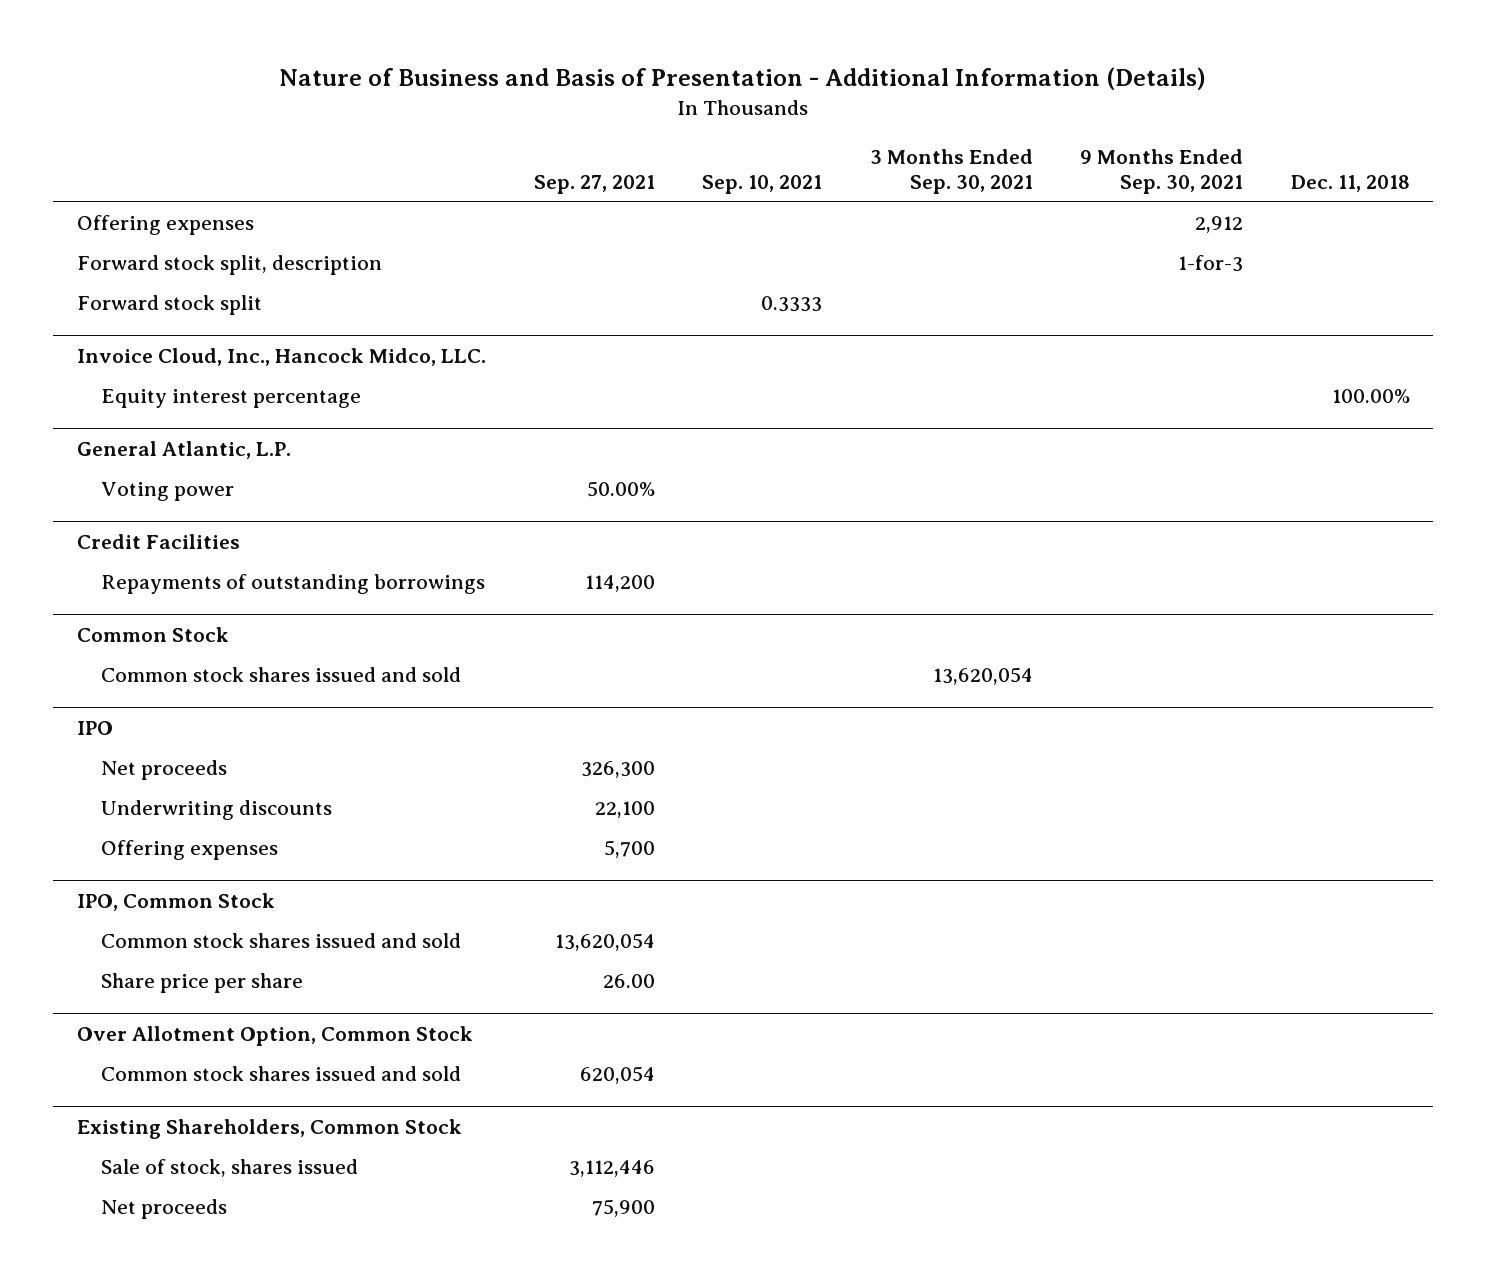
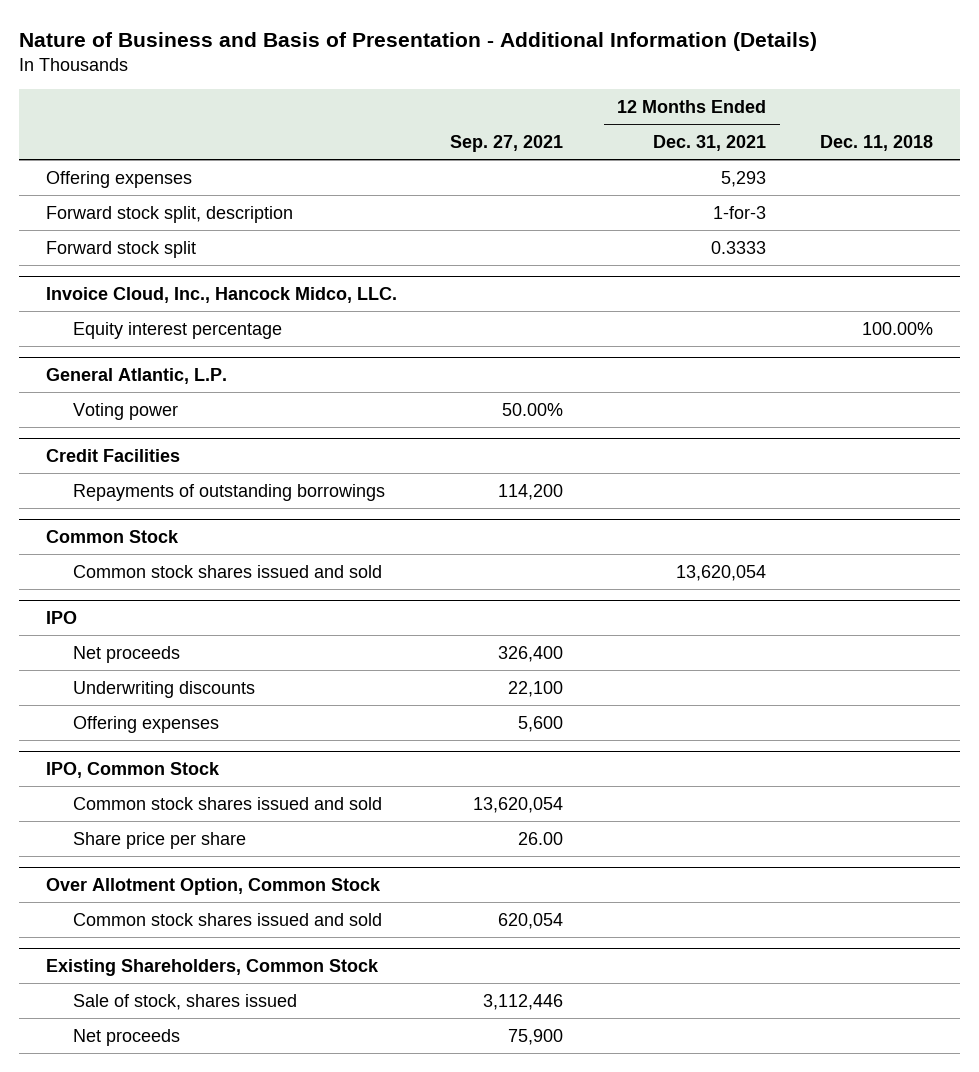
- | Sep. 27, 2021 | Sep. 10, 2021 | 3 Months Ended Sep. 30, 2021 | 9 Months Ended Sep. 30, 2021 | Dec. 11, 2018
+ | Sep. 27, 2021 | 12 Months Ended Dec. 31, 2021 | Dec. 11, 2018
@ IPO
- Net proceeds | 326,300 | | | |
+ Net proceeds | 326,400 | |
- Offering expenses | 5,700 | | | |
+ Offering expenses | 5,600 | |

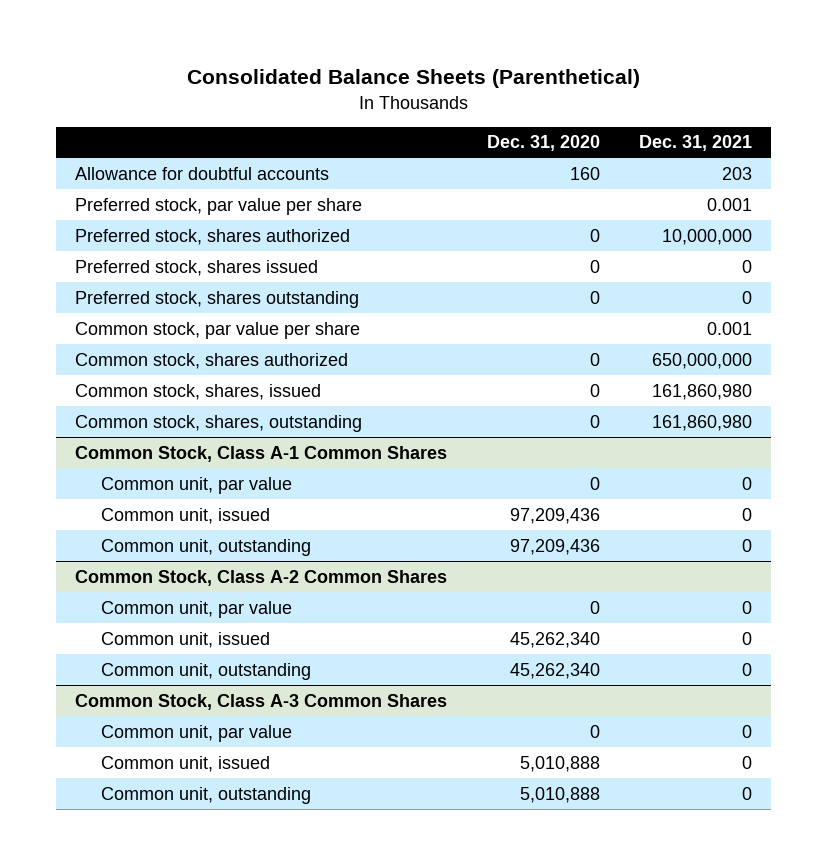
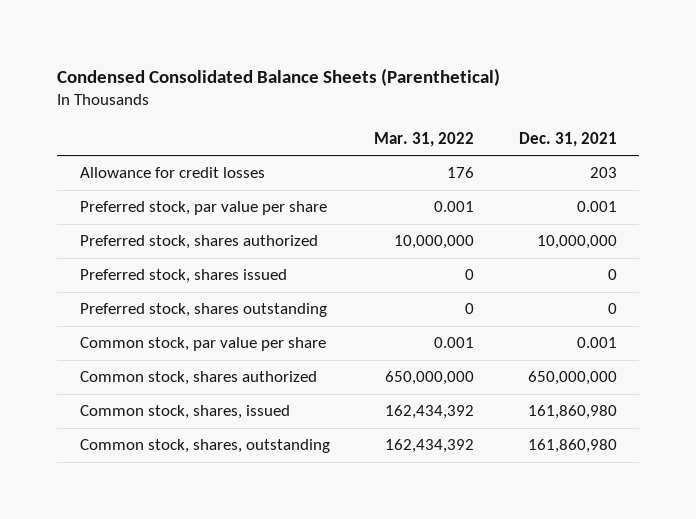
- Consolidated Balance Sheets (Parenthetical)
+ Condensed Consolidated Balance Sheets (Parenthetical)
- | Dec. 31, 2020 | Dec. 31, 2021
+ | Mar. 31, 2022 | Dec. 31, 2021
- Allowance for doubtful accounts | 160 | 203
+ Allowance for credit losses | 176 | 203
- Common Stock, Class A-1 Common Shares
- Common unit, par value | 0 | 0
- Common unit, issued | 97,209,436 | 0
- Common unit, outstanding | 97,209,436 | 0
- Common Stock, Class A-2 Common Shares
- Common unit, par value | 0 | 0
- Common unit, issued | 45,262,340 | 0
- Common unit, outstanding | 45,262,340 | 0
- Common Stock, Class A-3 Common Shares
- Common unit, par value | 0 | 0
- Common unit, issued | 5,010,888 | 0
- Common unit, outstanding | 5,010,888 | 0

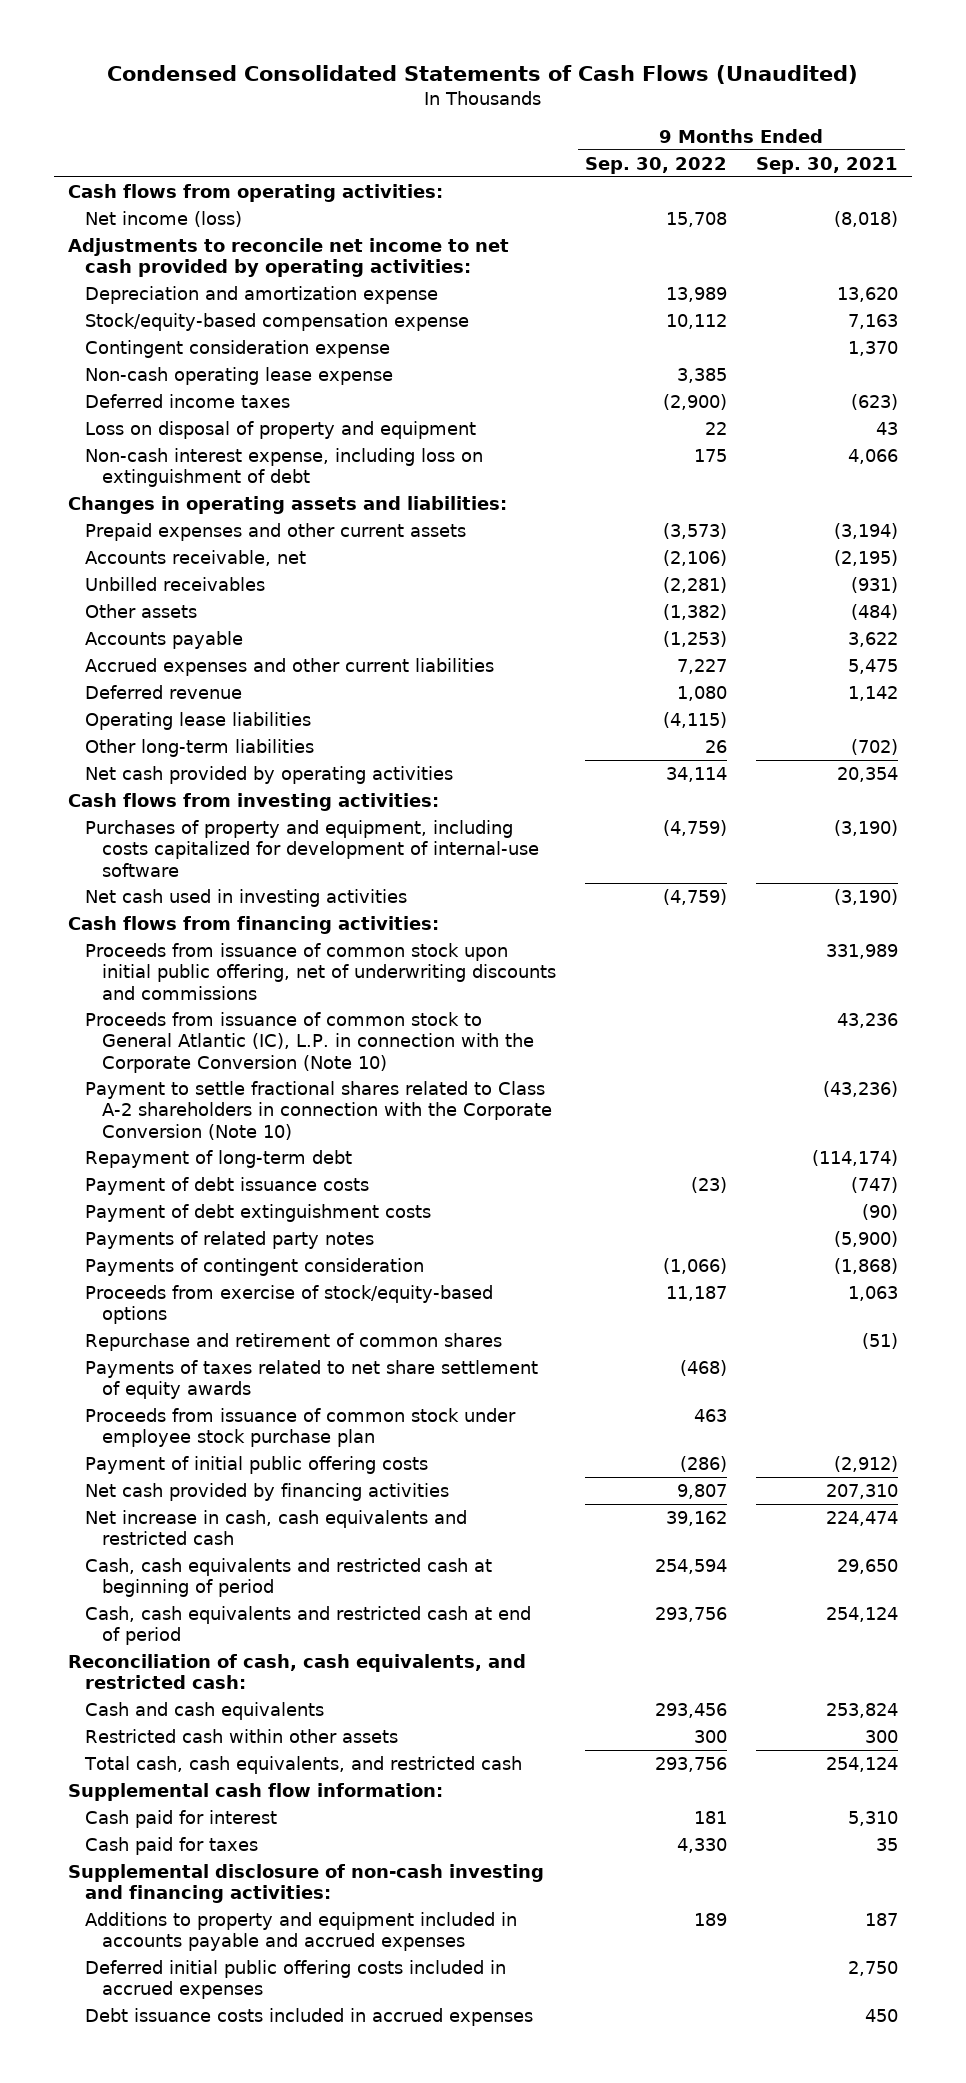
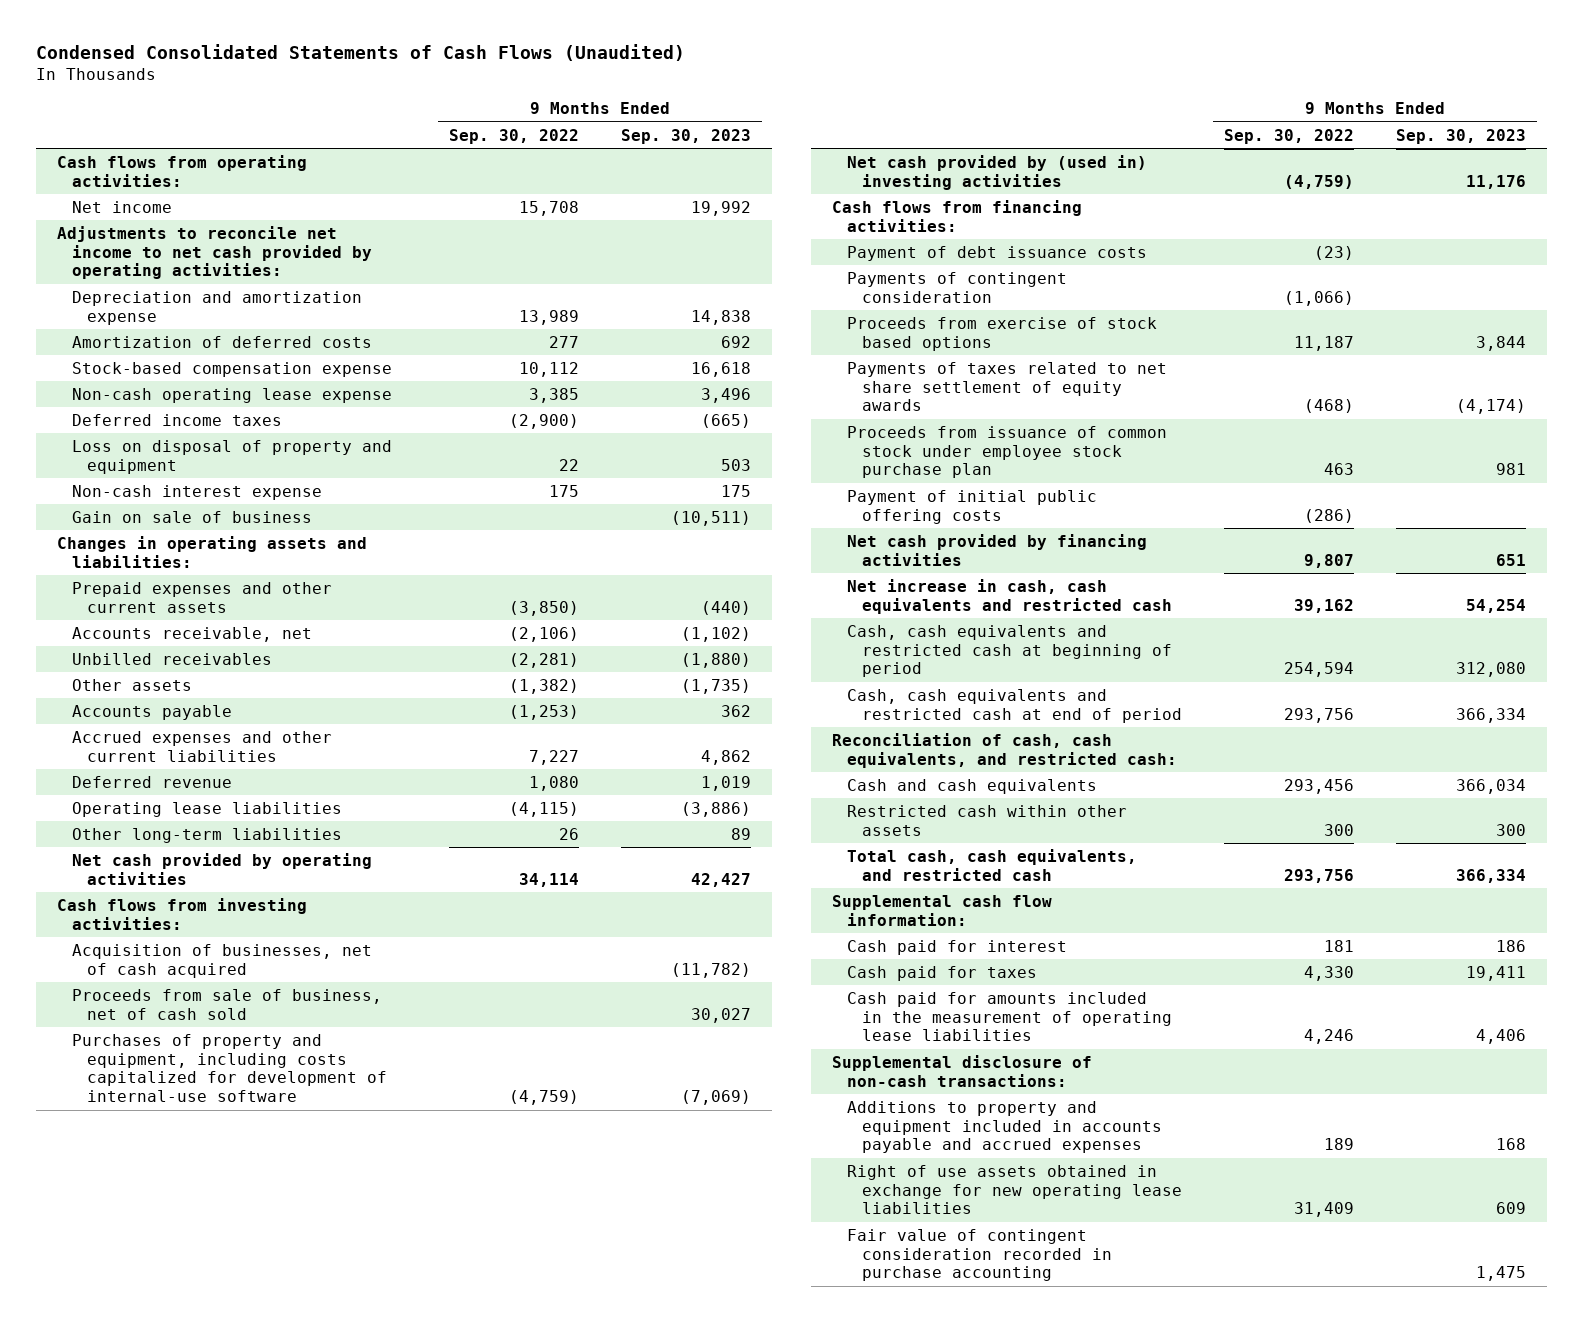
- | 9 Months Ended Sep. 30, 2022 | 9 Months Ended Sep. 30, 2021
+ | 9 Months Ended Sep. 30, 2022 | 9 Months Ended Sep. 30, 2023
- Net income (loss) | 15,708 | (8,018)
+ Net income | 15,708 | 19,992
- Stock/equity-based compensation expense | 10,112 | 7,163
- Contingent consideration expense | | 1,370
+ Amortization of deferred costs | 277 | 692
+ Stock-based compensation expense | 10,112 | 16,618
- Non-cash interest expense, including loss on extinguishment of debt | 175 | 4,066
+ Non-cash interest expense | 175 | 175
+ Gain on sale of business | | (10,511)
- Prepaid expenses and other current assets | (3,573) | (3,194)
+ Prepaid expenses and other current assets | (3,850) | (440)
+ Acquisition of businesses, net of cash acquired | | (11,782)
+ Proceeds from sale of business, net of cash sold | | 30,027
- Net cash used in investing activities | (4,759) | (3,190)
+ Net cash provided by (used in) investing activities | (4,759) | 11,176
- Proceeds from issuance of common stock upon initial public offering, net of underwriting discounts and commissions | | 331,989
- Proceeds from issuance of common stock to General Atlantic (IC), L.P. in connection with the Corporate Conversion (Note 10) | | 43,236
- Payment to settle fractional shares related to Class A-2 shareholders in connection with the Corporate Conversion (Note 10) | | (43,236)
- Repayment of long-term debt | | (114,174)
- Payment of debt extinguishment costs | | (90)
- Payments of related party notes | | (5,900)
- Proceeds from exercise of stock/equity-based options | 11,187 | 1,063
- Repurchase and retirement of common shares | | (51)
+ Proceeds from exercise of stock based options | 11,187 | 3,844
- Supplemental disclosure of non-cash investing and financing activities:
+ Cash paid for amounts included in the measurement of operating lease liabilities | 4,246 | 4,406
+ Supplemental disclosure of non-cash transactions:
- Deferred initial public offering costs included in accrued expenses | | 2,750
- Debt issuance costs included in accrued expenses | | 450
+ Right of use assets obtained in exchange for new operating lease liabilities | 31,409 | 609
+ Fair value of contingent consideration recorded in purchase accounting | | 1,475

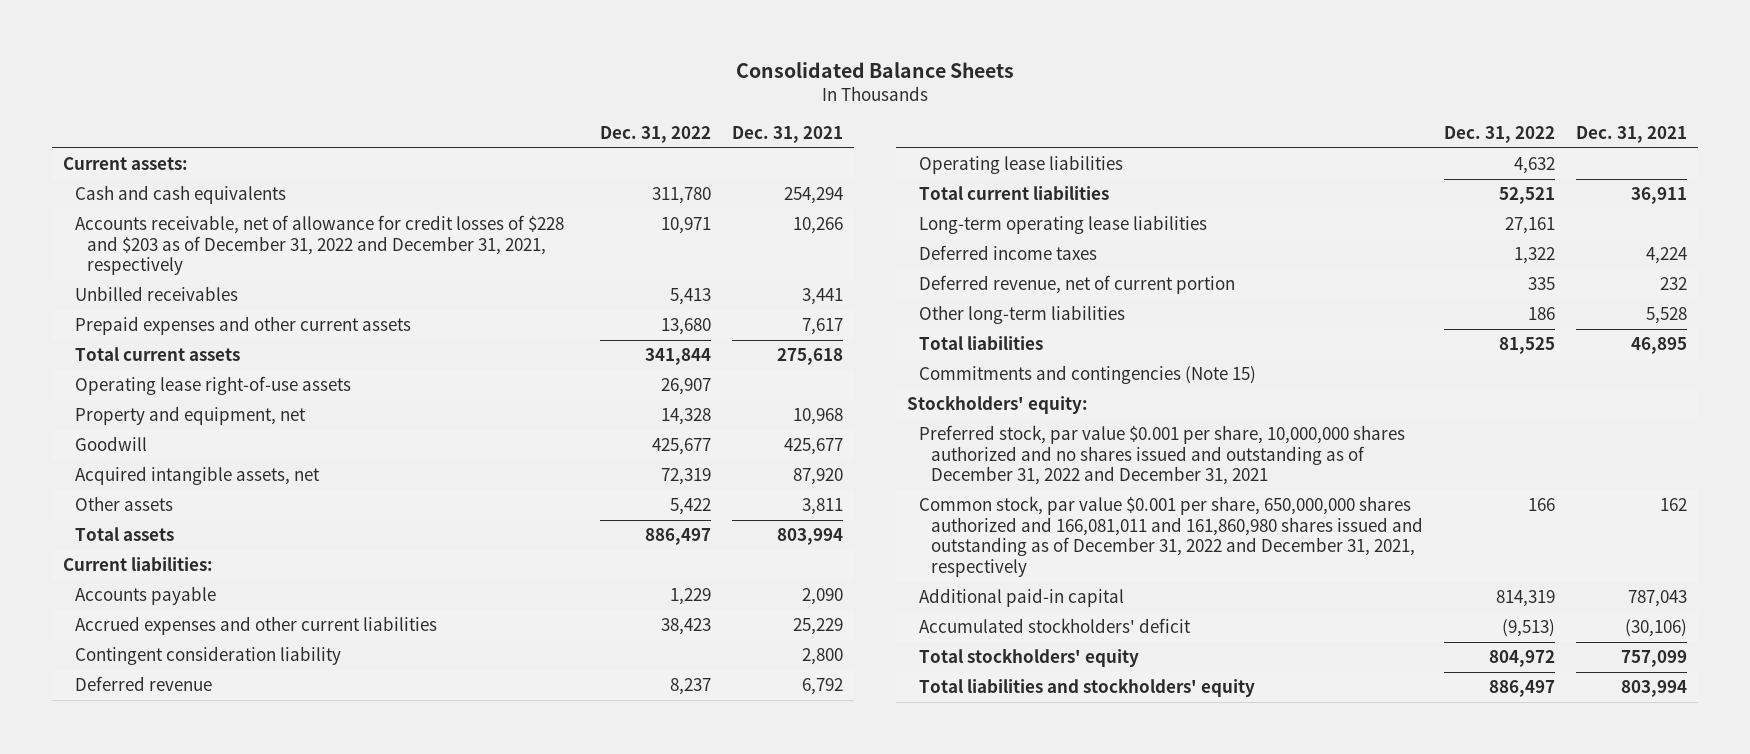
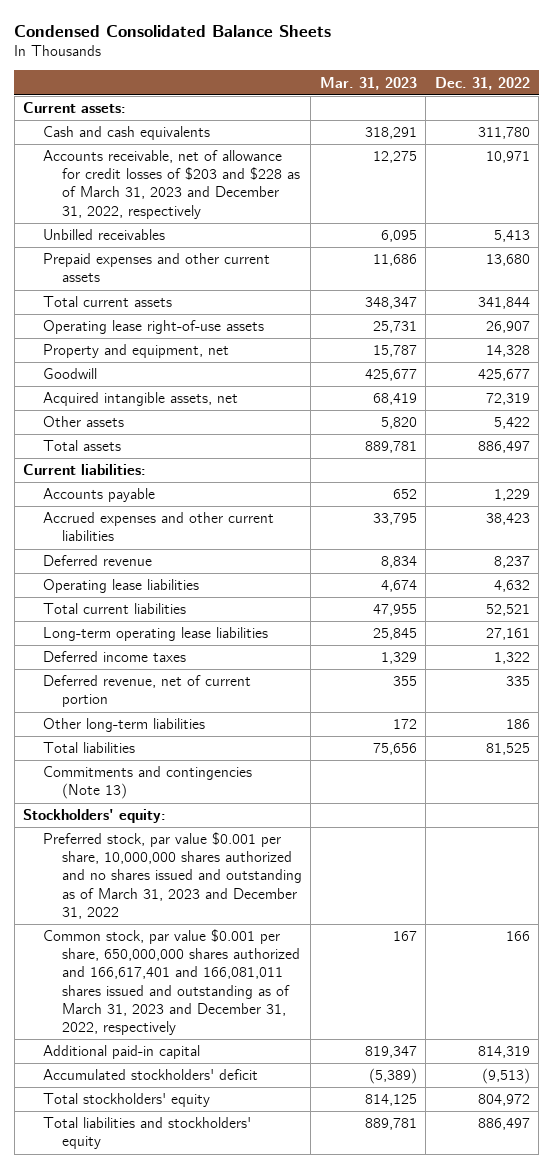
- Consolidated Balance Sheets
+ Condensed Consolidated Balance Sheets
- | Dec. 31, 2022 | Dec. 31, 2021
+ | Mar. 31, 2023 | Dec. 31, 2022
- Accounts receivable, net of allowance for credit losses of $228 and $203 as of December 31, 2022 and December 31, 2021, respectively | 10,971 | 10,266
+ Accounts receivable, net of allowance for credit losses of $203 and $228 as of March 31, 2023 and December 31, 2022, respectively | 12,275 | 10,971
- Contingent consideration liability | | 2,800
- Commitments and contingencies (Note 15)
+ Commitments and contingencies (Note 13)
- Preferred stock, par value $0.001 per share, 10,000,000 shares authorized and no shares issued and outstanding as of December 31, 2022 and December 31, 2021
- Common stock, par value $0.001 per share, 650,000,000 shares authorized and 166,081,011 and 161,860,980 shares issued and outstanding as of December 31, 2022 and December 31, 2021, respectively | 166 | 162
+ Preferred stock, par value $0.001 per share, 10,000,000 shares authorized and no shares issued and outstanding as of March 31, 2023 and December 31, 2022
+ Common stock, par value $0.001 per share, 650,000,000 shares authorized and 166,617,401 and 166,081,011 shares issued and outstanding as of March 31, 2023 and December 31, 2022, respectively | 167 | 166

